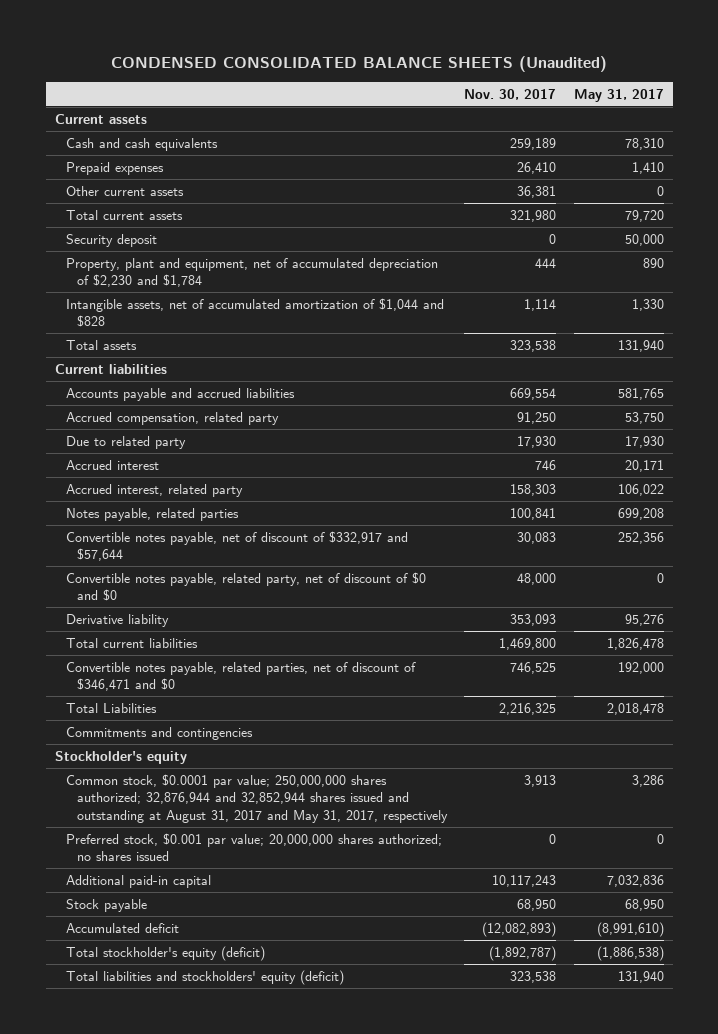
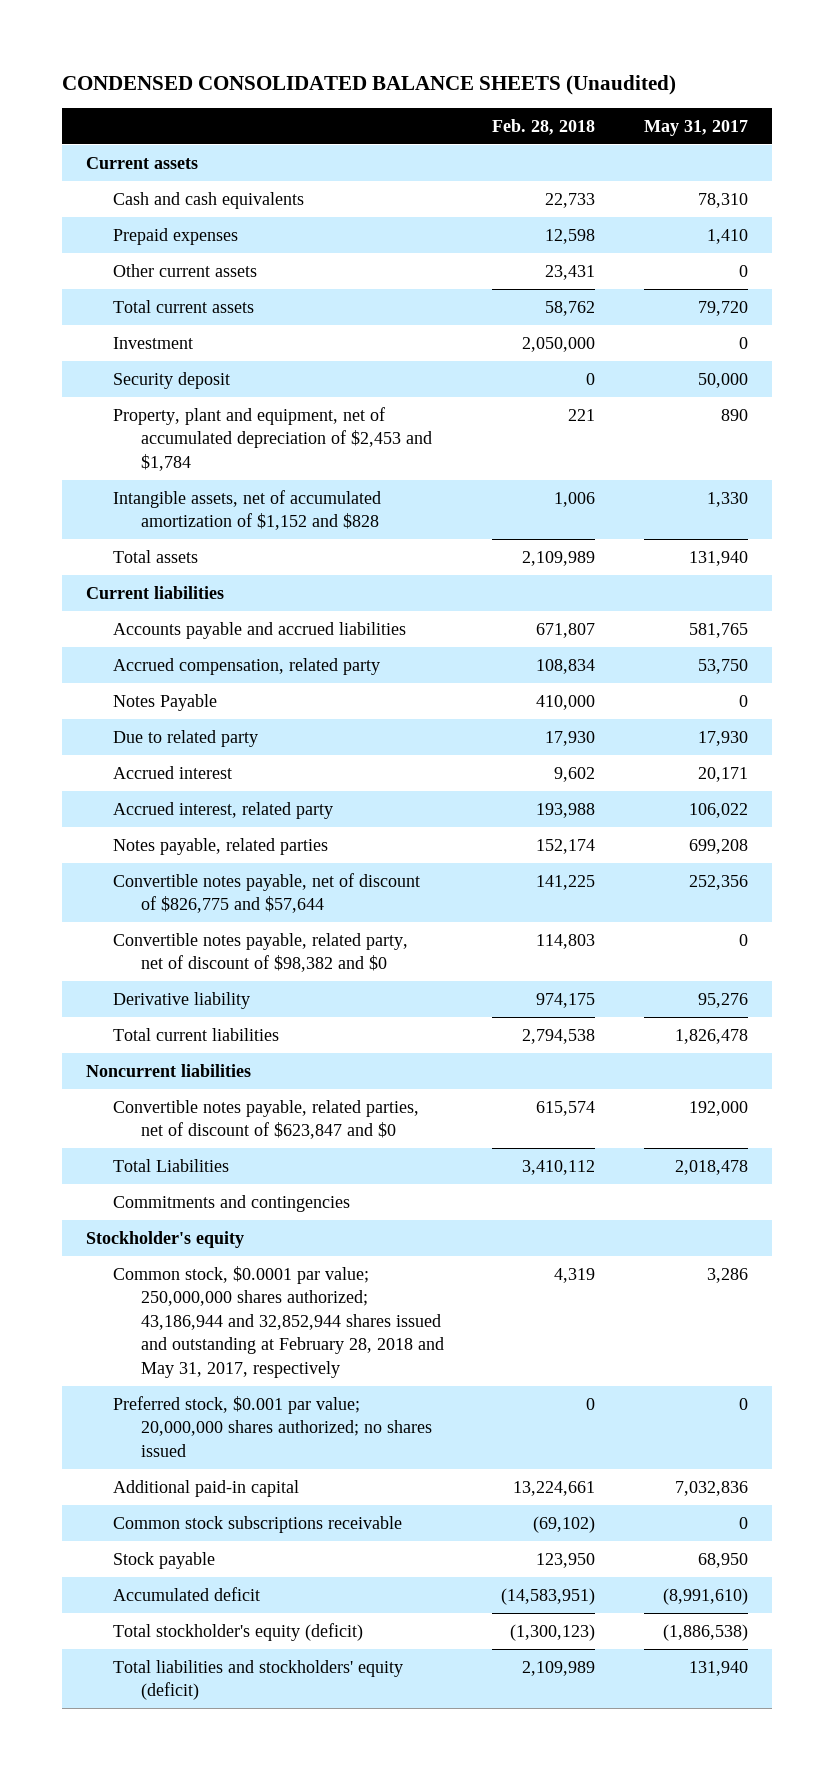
- | Nov. 30, 2017 | May 31, 2017
+ | Feb. 28, 2018 | May 31, 2017
+ Investment | 2,050,000 | 0
- Property, plant and equipment, net of accumulated depreciation of $2,230 and $1,784 | 444 | 890
- Intangible assets, net of accumulated amortization of $1,044 and $828 | 1,114 | 1,330
+ Property, plant and equipment, net of accumulated depreciation of $2,453 and $1,784 | 221 | 890
+ Intangible assets, net of accumulated amortization of $1,152 and $828 | 1,006 | 1,330
+ Notes Payable | 410,000 | 0
- Convertible notes payable, net of discount of $332,917 and $57,644 | 30,083 | 252,356
- Convertible notes payable, related party, net of discount of $0 and $0 | 48,000 | 0
+ Convertible notes payable, net of discount of $826,775 and $57,644 | 141,225 | 252,356
+ Convertible notes payable, related party, net of discount of $98,382 and $0 | 114,803 | 0
- Convertible notes payable, related parties, net of discount of $346,471 and $0 | 746,525 | 192,000
+ Noncurrent liabilities
+ Convertible notes payable, related parties, net of discount of $623,847 and $0 | 615,574 | 192,000
- Common stock, $0.0001 par value; 250,000,000 shares authorized; 32,876,944 and 32,852,944 shares issued and outstanding at August 31, 2017 and May 31, 2017, respectively | 3,913 | 3,286
+ Common stock, $0.0001 par value; 250,000,000 shares authorized; 43,186,944 and 32,852,944 shares issued and outstanding at February 28, 2018 and May 31, 2017, respectively | 4,319 | 3,286
+ Common stock subscriptions receivable | (69,102) | 0

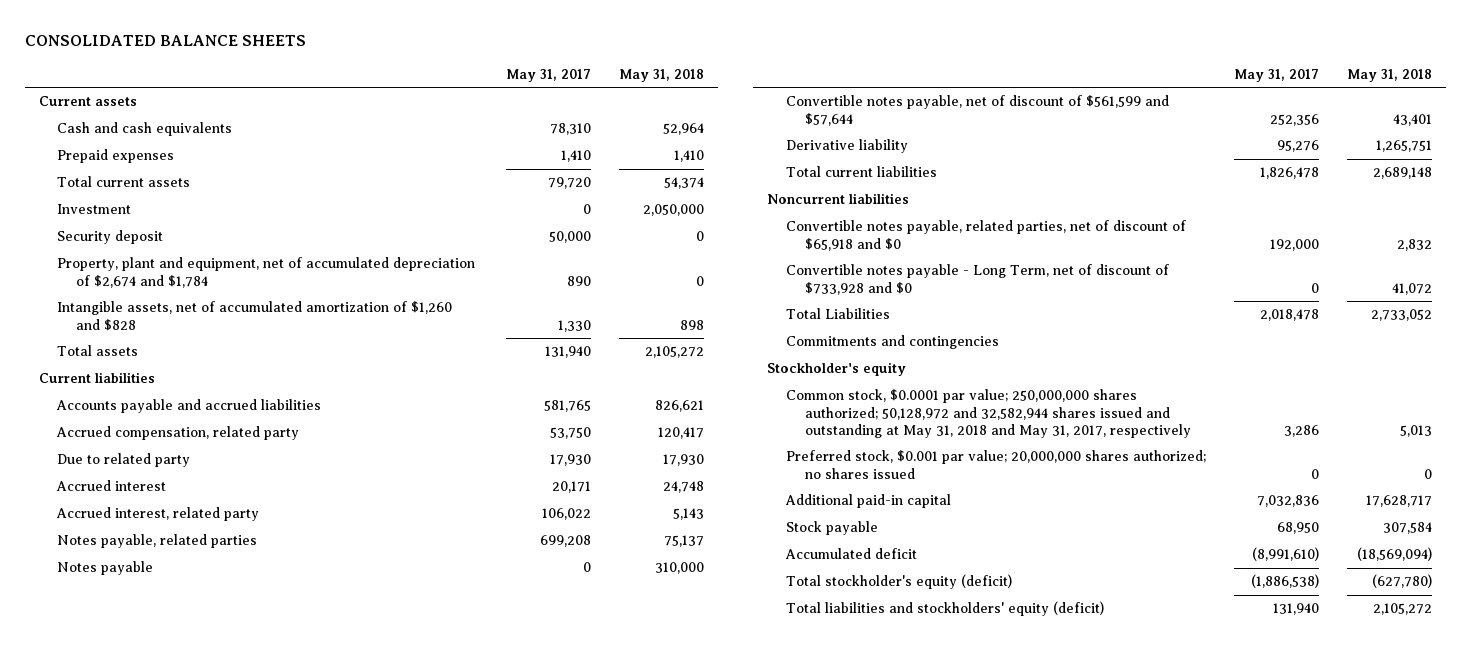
- CONDENSED CONSOLIDATED BALANCE SHEETS (Unaudited)
+ CONSOLIDATED BALANCE SHEETS
- | Feb. 28, 2018 | May 31, 2017
+ | May 31, 2017 | May 31, 2018
- Other current assets | 23,431 | 0
- Property, plant and equipment, net of accumulated depreciation of $2,453 and $1,784 | 221 | 890
- Intangible assets, net of accumulated amortization of $1,152 and $828 | 1,006 | 1,330
+ Property, plant and equipment, net of accumulated depreciation of $2,674 and $1,784 | 890 | 0
+ Intangible assets, net of accumulated amortization of $1,260 and $828 | 1,330 | 898
- Notes Payable | 410,000 | 0
- Convertible notes payable, net of discount of $826,775 and $57,644 | 141,225 | 252,356
- Convertible notes payable, related party, net of discount of $98,382 and $0 | 114,803 | 0
+ Notes payable | 0 | 310,000
+ Convertible notes payable, net of discount of $561,599 and $57,644 | 252,356 | 43,401
- Convertible notes payable, related parties, net of discount of $623,847 and $0 | 615,574 | 192,000
+ Convertible notes payable, related parties, net of discount of $65,918 and $0 | 192,000 | 2,832
+ Convertible notes payable - Long Term, net of discount of $733,928 and $0 | 0 | 41,072
- Common stock, $0.0001 par value; 250,000,000 shares authorized; 43,186,944 and 32,852,944 shares issued and outstanding at February 28, 2018 and May 31, 2017, respectively | 4,319 | 3,286
+ Common stock, $0.0001 par value; 250,000,000 shares authorized; 50,128,972 and 32,582,944 shares issued and outstanding at May 31, 2018 and May 31, 2017, respectively | 3,286 | 5,013
- Common stock subscriptions receivable | (69,102) | 0

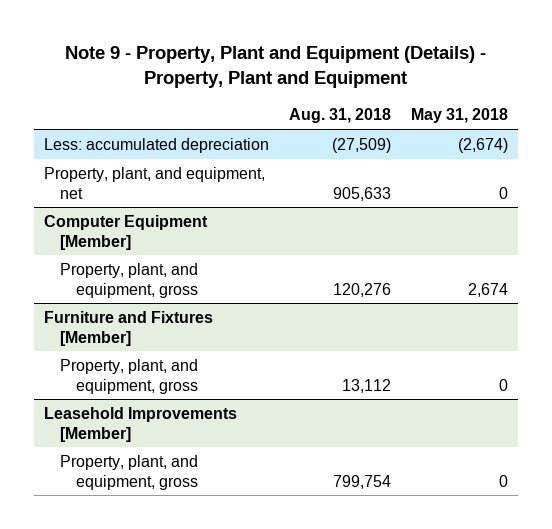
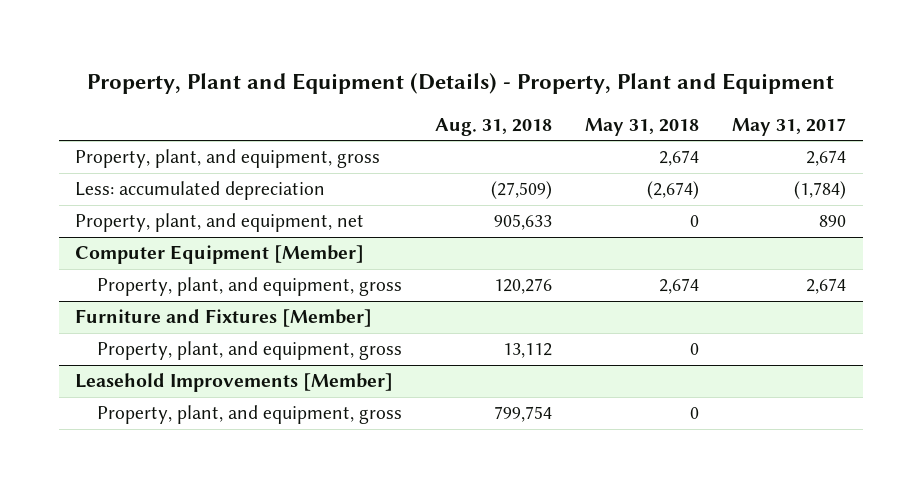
- Note 9 - Property, Plant and Equipment (Details) - Property, Plant and Equipment
+ Property, Plant and Equipment (Details) - Property, Plant and Equipment
- | Aug. 31, 2018 | May 31, 2018
+ | Aug. 31, 2018 | May 31, 2018 | May 31, 2017
+ Property, plant, and equipment, gross | | 2,674 | 2,674

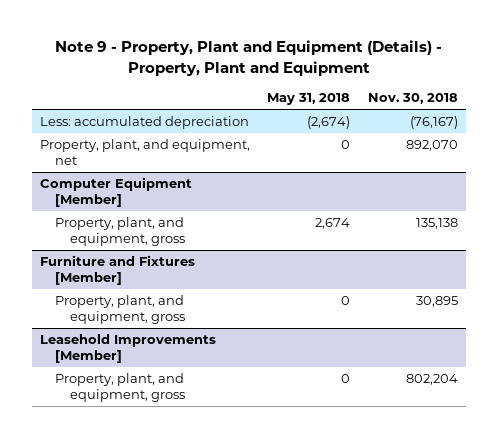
- Property, Plant and Equipment (Details) - Property, Plant and Equipment
+ Note 9 - Property, Plant and Equipment (Details) - Property, Plant and Equipment
- | Aug. 31, 2018 | May 31, 2018 | May 31, 2017
+ | May 31, 2018 | Nov. 30, 2018
- Property, plant, and equipment, gross | | 2,674 | 2,674

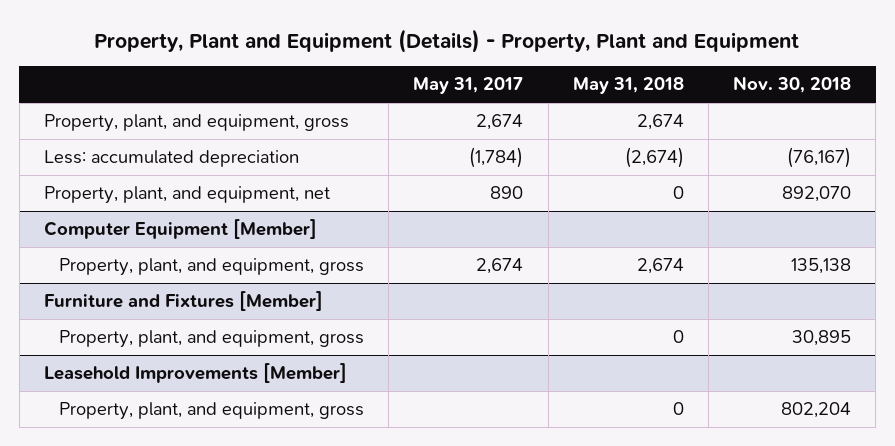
- Note 9 - Property, Plant and Equipment (Details) - Property, Plant and Equipment
+ Property, Plant and Equipment (Details) - Property, Plant and Equipment
- | May 31, 2018 | Nov. 30, 2018
+ | May 31, 2017 | May 31, 2018 | Nov. 30, 2018
+ Property, plant, and equipment, gross | 2,674 | 2,674 |

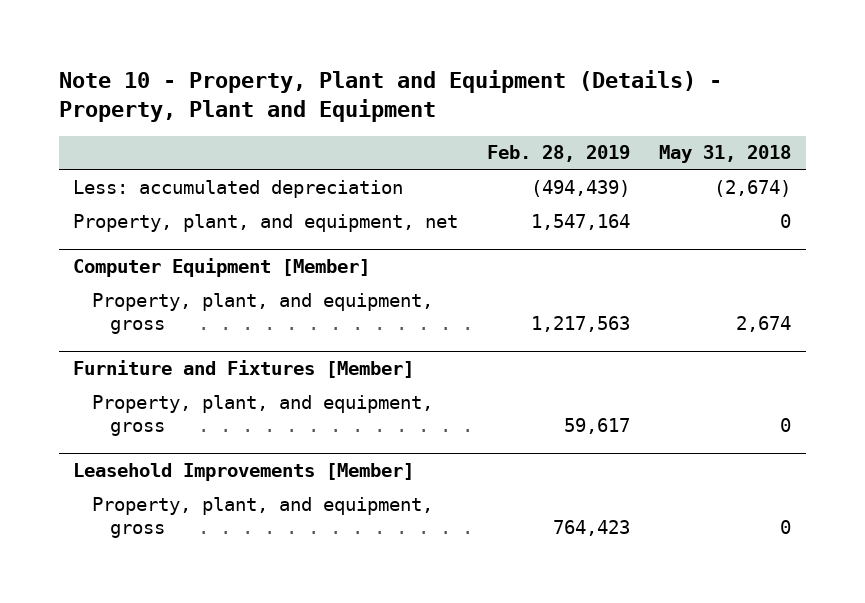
- Property, Plant and Equipment (Details) - Property, Plant and Equipment
+ Note 10 - Property, Plant and Equipment (Details) - Property, Plant and Equipment
- | May 31, 2017 | May 31, 2018 | Nov. 30, 2018
+ | Feb. 28, 2019 | May 31, 2018
- Property, plant, and equipment, gross | 2,674 | 2,674 |

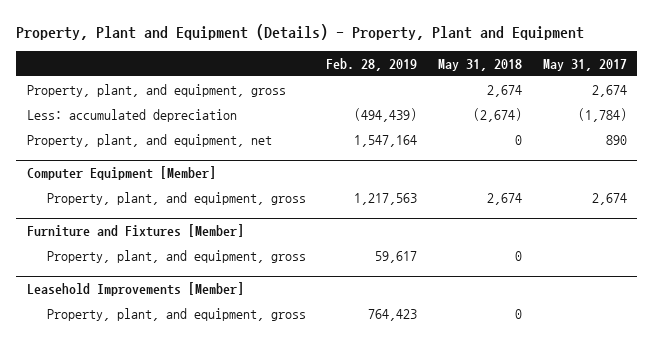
- Note 10 - Property, Plant and Equipment (Details) - Property, Plant and Equipment
+ Property, Plant and Equipment (Details) - Property, Plant and Equipment
- | Feb. 28, 2019 | May 31, 2018
+ | Feb. 28, 2019 | May 31, 2018 | May 31, 2017
+ Property, plant, and equipment, gross | | 2,674 | 2,674

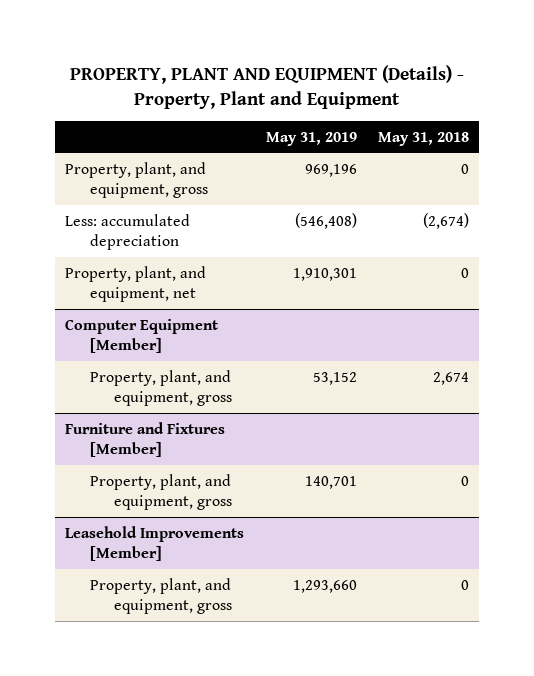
- Property, Plant and Equipment (Details) - Property, Plant and Equipment
+ PROPERTY, PLANT AND EQUIPMENT (Details) - Property, Plant and Equipment
- | Feb. 28, 2019 | May 31, 2018 | May 31, 2017
+ | May 31, 2019 | May 31, 2018
- Property, plant, and equipment, gross | | 2,674 | 2,674
+ Property, plant, and equipment, gross | 969,196 | 0

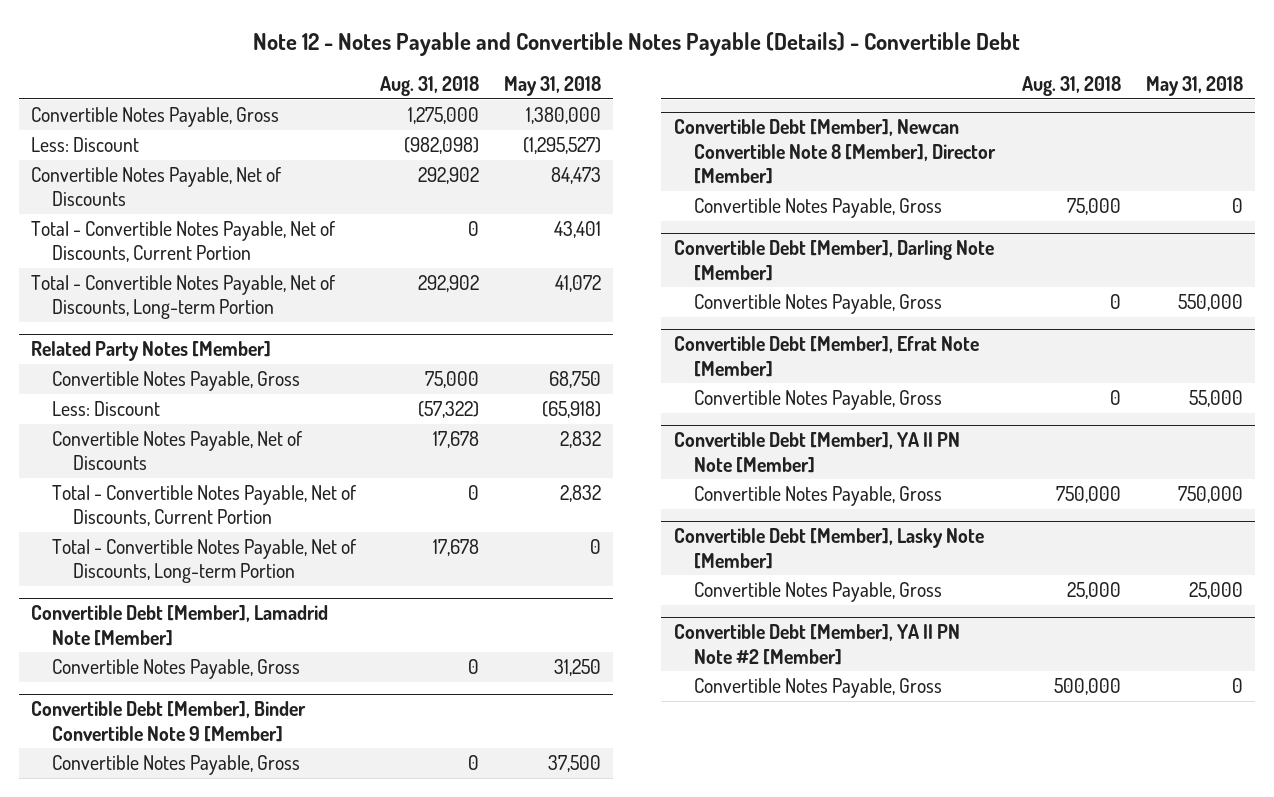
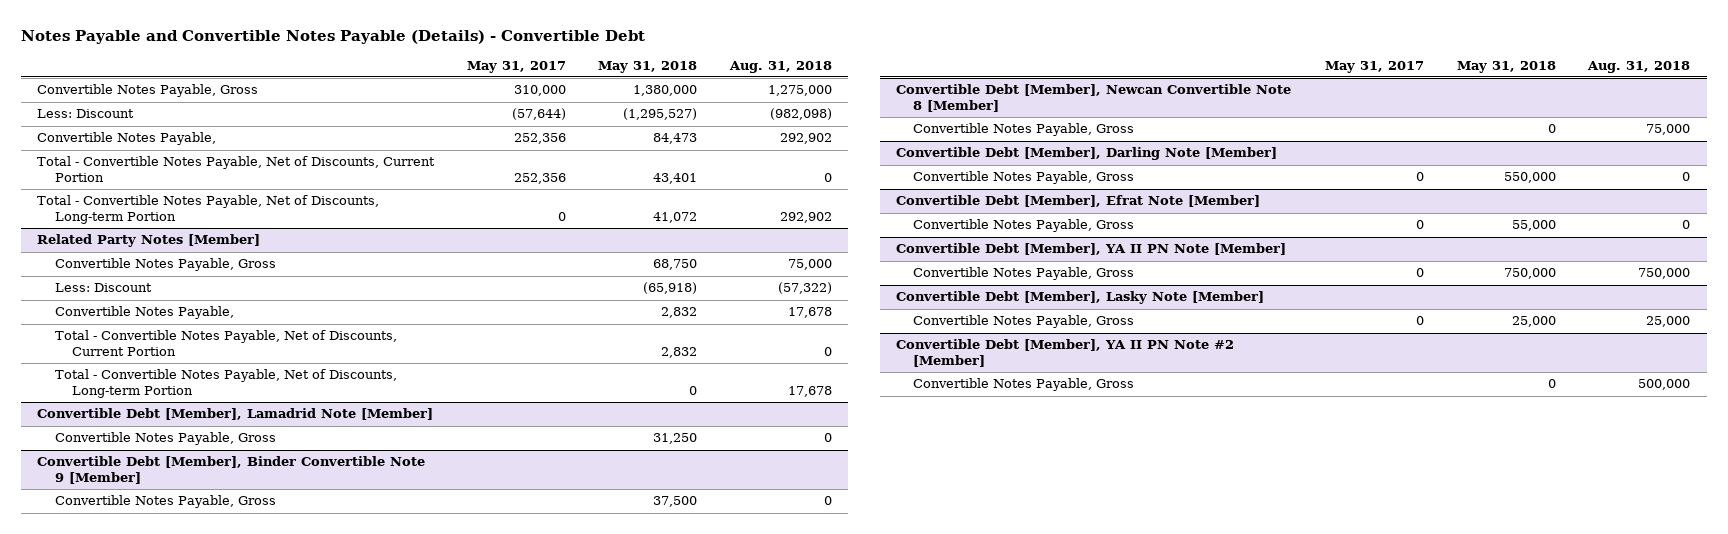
- Note 12 - Notes Payable and Convertible Notes Payable (Details) - Convertible Debt
+ Notes Payable and Convertible Notes Payable (Details) - Convertible Debt
- | Aug. 31, 2018 | May 31, 2018
+ | May 31, 2017 | May 31, 2018 | Aug. 31, 2018
- Convertible Notes Payable, Net of Discounts | 292,902 | 84,473
+ Convertible Notes Payable, | 252,356 | 84,473 | 292,902
@ Related Party Notes [Member]
- Convertible Notes Payable, Net of Discounts | 17,678 | 2,832
+ Convertible Notes Payable, | | 2,832 | 17,678
- Convertible Debt [Member], Newcan Convertible Note 8 [Member], Director [Member]
+ Convertible Debt [Member], Newcan Convertible Note 8 [Member]

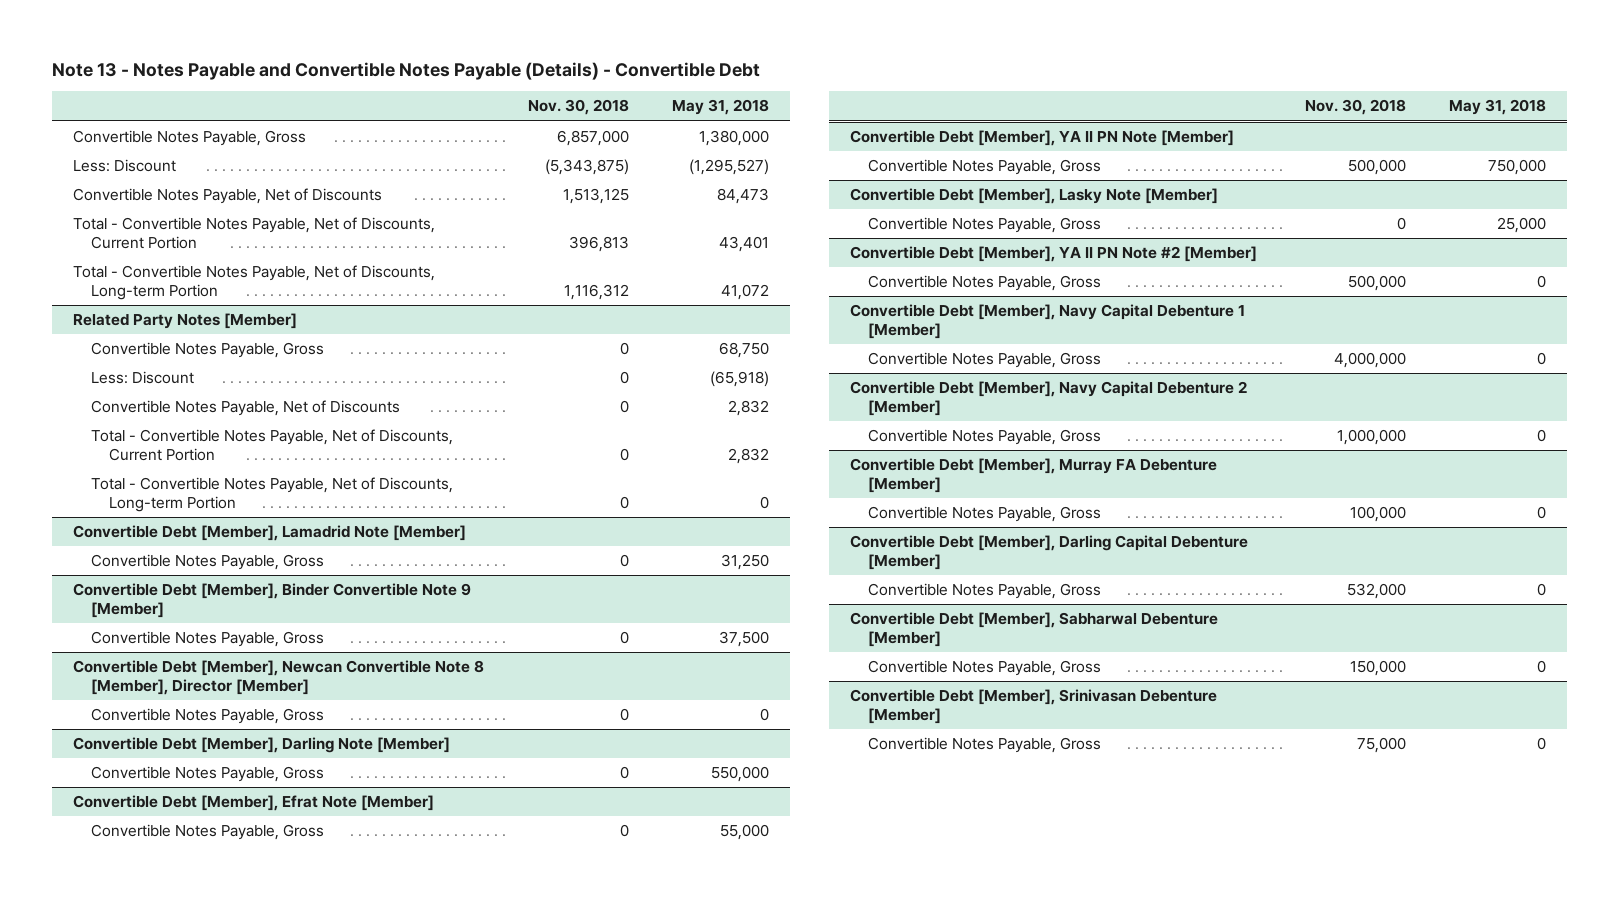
- Notes Payable and Convertible Notes Payable (Details) - Convertible Debt
+ Note 13 - Notes Payable and Convertible Notes Payable (Details) - Convertible Debt
- | May 31, 2017 | May 31, 2018 | Aug. 31, 2018
+ | Nov. 30, 2018 | May 31, 2018
- Convertible Notes Payable, | 252,356 | 84,473 | 292,902
+ Convertible Notes Payable, Net of Discounts | 1,513,125 | 84,473
@ Related Party Notes [Member]
- Convertible Notes Payable, | | 2,832 | 17,678
+ Convertible Notes Payable, Net of Discounts | 0 | 2,832
- Convertible Debt [Member], Newcan Convertible Note 8 [Member]
+ Convertible Debt [Member], Newcan Convertible Note 8 [Member], Director [Member]
+ Convertible Debt [Member], Navy Capital Debenture 1 [Member]
+ Convertible Notes Payable, Gross | 4,000,000 | 0
+ Convertible Debt [Member], Navy Capital Debenture 2 [Member]
+ Convertible Notes Payable, Gross | 1,000,000 | 0
+ Convertible Debt [Member], Murray FA Debenture [Member]
+ Convertible Notes Payable, Gross | 100,000 | 0
+ Convertible Debt [Member], Darling Capital Debenture [Member]
+ Convertible Notes Payable, Gross | 532,000 | 0
+ Convertible Debt [Member], Sabharwal Debenture [Member]
+ Convertible Notes Payable, Gross | 150,000 | 0
+ Convertible Debt [Member], Srinivasan Debenture [Member]
+ Convertible Notes Payable, Gross | 75,000 | 0

